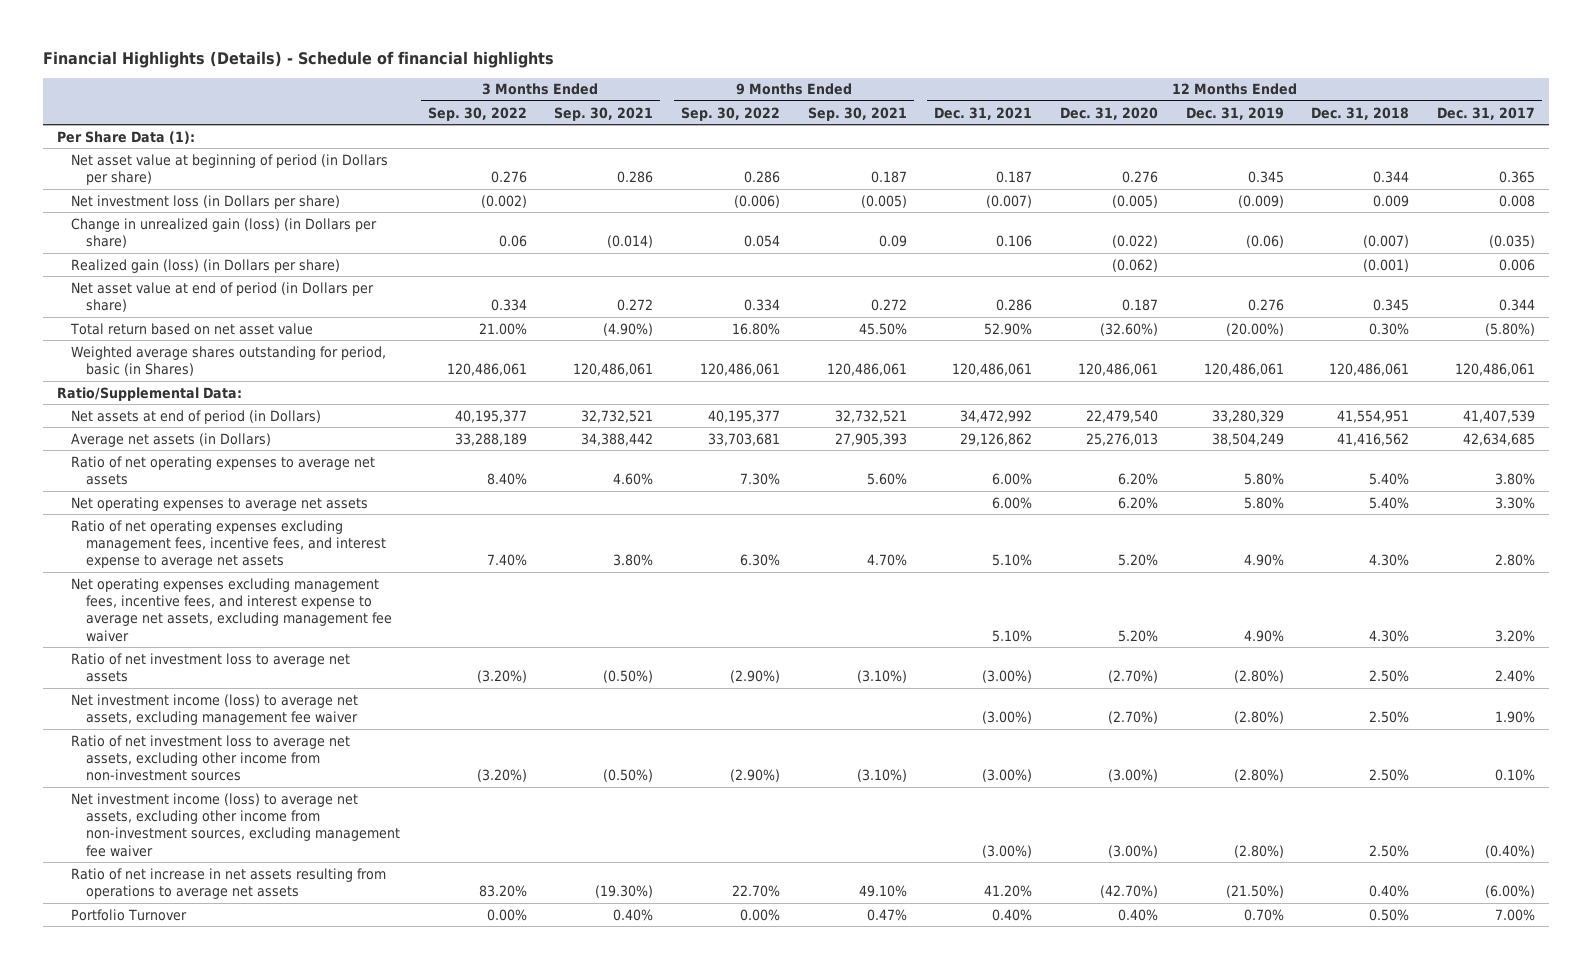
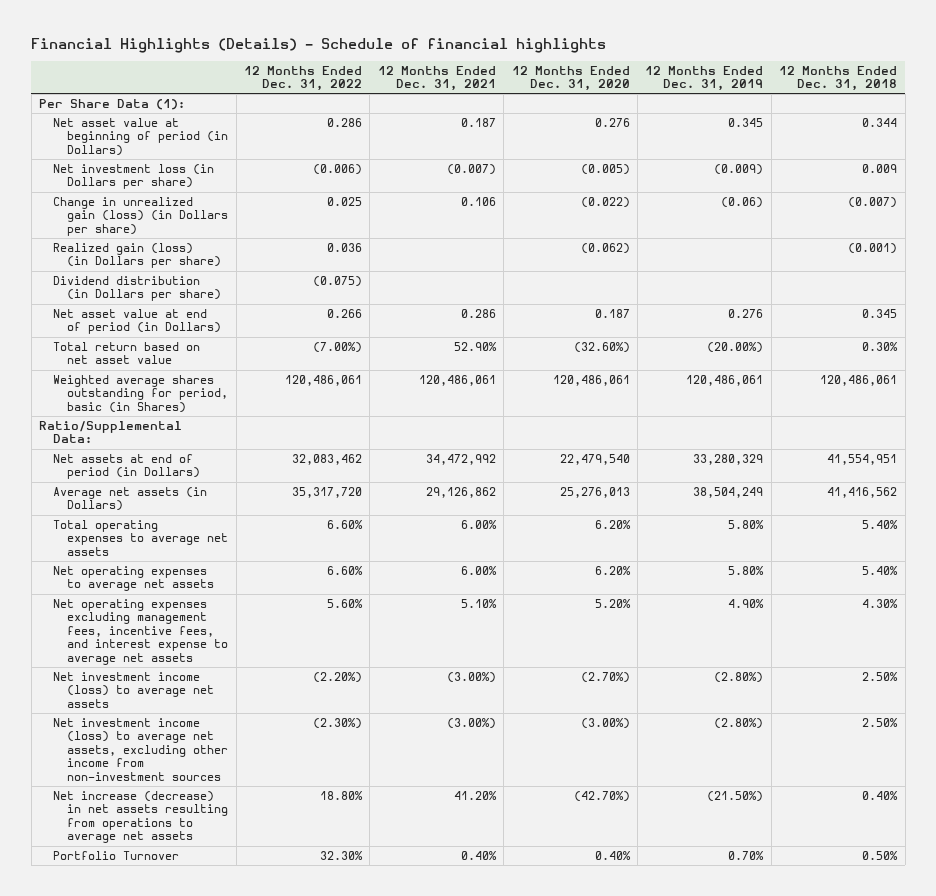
- | 3 Months Ended Sep. 30, 2022 | 3 Months Ended Sep. 30, 2021 | 9 Months Ended Sep. 30, 2022 | 9 Months Ended Sep. 30, 2021 | 12 Months Ended Dec. 31, 2021 | 12 Months Ended Dec. 31, 2020 | 12 Months Ended Dec. 31, 2019 | 12 Months Ended Dec. 31, 2018 | 12 Months Ended Dec. 31, 2017
+ | 12 Months Ended Dec. 31, 2022 | 12 Months Ended Dec. 31, 2021 | 12 Months Ended Dec. 31, 2020 | 12 Months Ended Dec. 31, 2019 | 12 Months Ended Dec. 31, 2018
- Net asset value at beginning of period (in Dollars per share) | 0.276 | 0.286 | 0.286 | 0.187 | 0.187 | 0.276 | 0.345 | 0.344 | 0.365
+ Net asset value at beginning of period (in Dollars) | 0.286 | 0.187 | 0.276 | 0.345 | 0.344
- Net asset value at end of period (in Dollars per share) | 0.334 | 0.272 | 0.334 | 0.272 | 0.286 | 0.187 | 0.276 | 0.345 | 0.344
+ Dividend distribution (in Dollars per share) | (0.075) | | | |
+ Net asset value at end of period (in Dollars) | 0.266 | 0.286 | 0.187 | 0.276 | 0.345
- Ratio of net operating expenses to average net assets | 8.40% | 4.60% | 7.30% | 5.60% | 6.00% | 6.20% | 5.80% | 5.40% | 3.80%
+ Total operating expenses to average net assets | 6.60% | 6.00% | 6.20% | 5.80% | 5.40%
- Ratio of net operating expenses excluding management fees, incentive fees, and interest expense to average net assets | 7.40% | 3.80% | 6.30% | 4.70% | 5.10% | 5.20% | 4.90% | 4.30% | 2.80%
- Net operating expenses excluding management fees, incentive fees, and interest expense to average net assets, excluding management fee waiver | | | | | 5.10% | 5.20% | 4.90% | 4.30% | 3.20%
- Ratio of net investment loss to average net assets | (3.20%) | (0.50%) | (2.90%) | (3.10%) | (3.00%) | (2.70%) | (2.80%) | 2.50% | 2.40%
- Net investment income (loss) to average net assets, excluding management fee waiver | | | | | (3.00%) | (2.70%) | (2.80%) | 2.50% | 1.90%
- Ratio of net investment loss to average net assets, excluding other income from non-investment sources | (3.20%) | (0.50%) | (2.90%) | (3.10%) | (3.00%) | (3.00%) | (2.80%) | 2.50% | 0.10%
- Net investment income (loss) to average net assets, excluding other income from non-investment sources, excluding management fee waiver | | | | | (3.00%) | (3.00%) | (2.80%) | 2.50% | (0.40%)
- Ratio of net increase in net assets resulting from operations to average net assets | 83.20% | (19.30%) | 22.70% | 49.10% | 41.20% | (42.70%) | (21.50%) | 0.40% | (6.00%)
+ Net operating expenses excluding management fees, incentive fees, and interest expense to average net assets | 5.60% | 5.10% | 5.20% | 4.90% | 4.30%
+ Net investment income (loss) to average net assets | (2.20%) | (3.00%) | (2.70%) | (2.80%) | 2.50%
+ Net investment income (loss) to average net assets, excluding other income from non-investment sources | (2.30%) | (3.00%) | (3.00%) | (2.80%) | 2.50%
+ Net increase (decrease) in net assets resulting from operations to average net assets | 18.80% | 41.20% | (42.70%) | (21.50%) | 0.40%

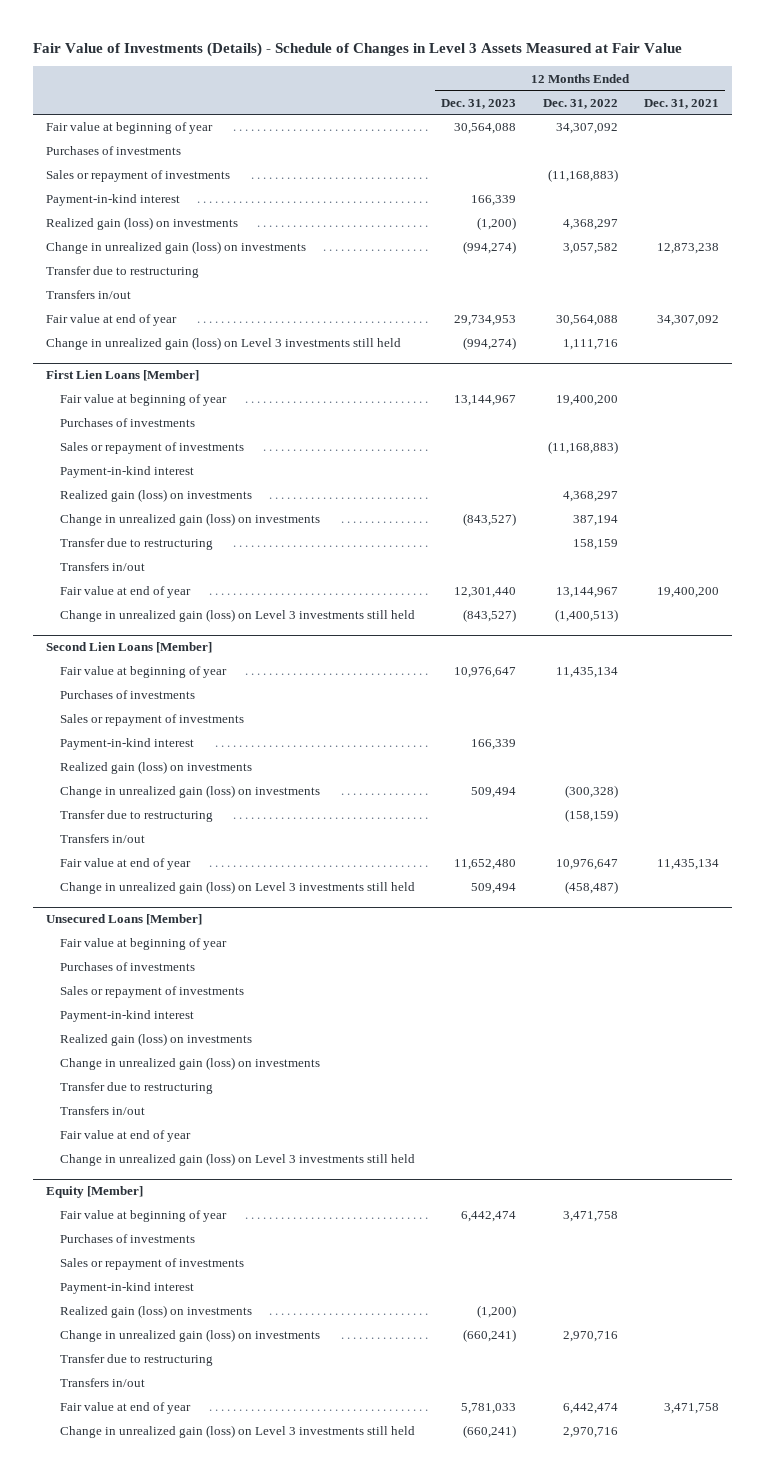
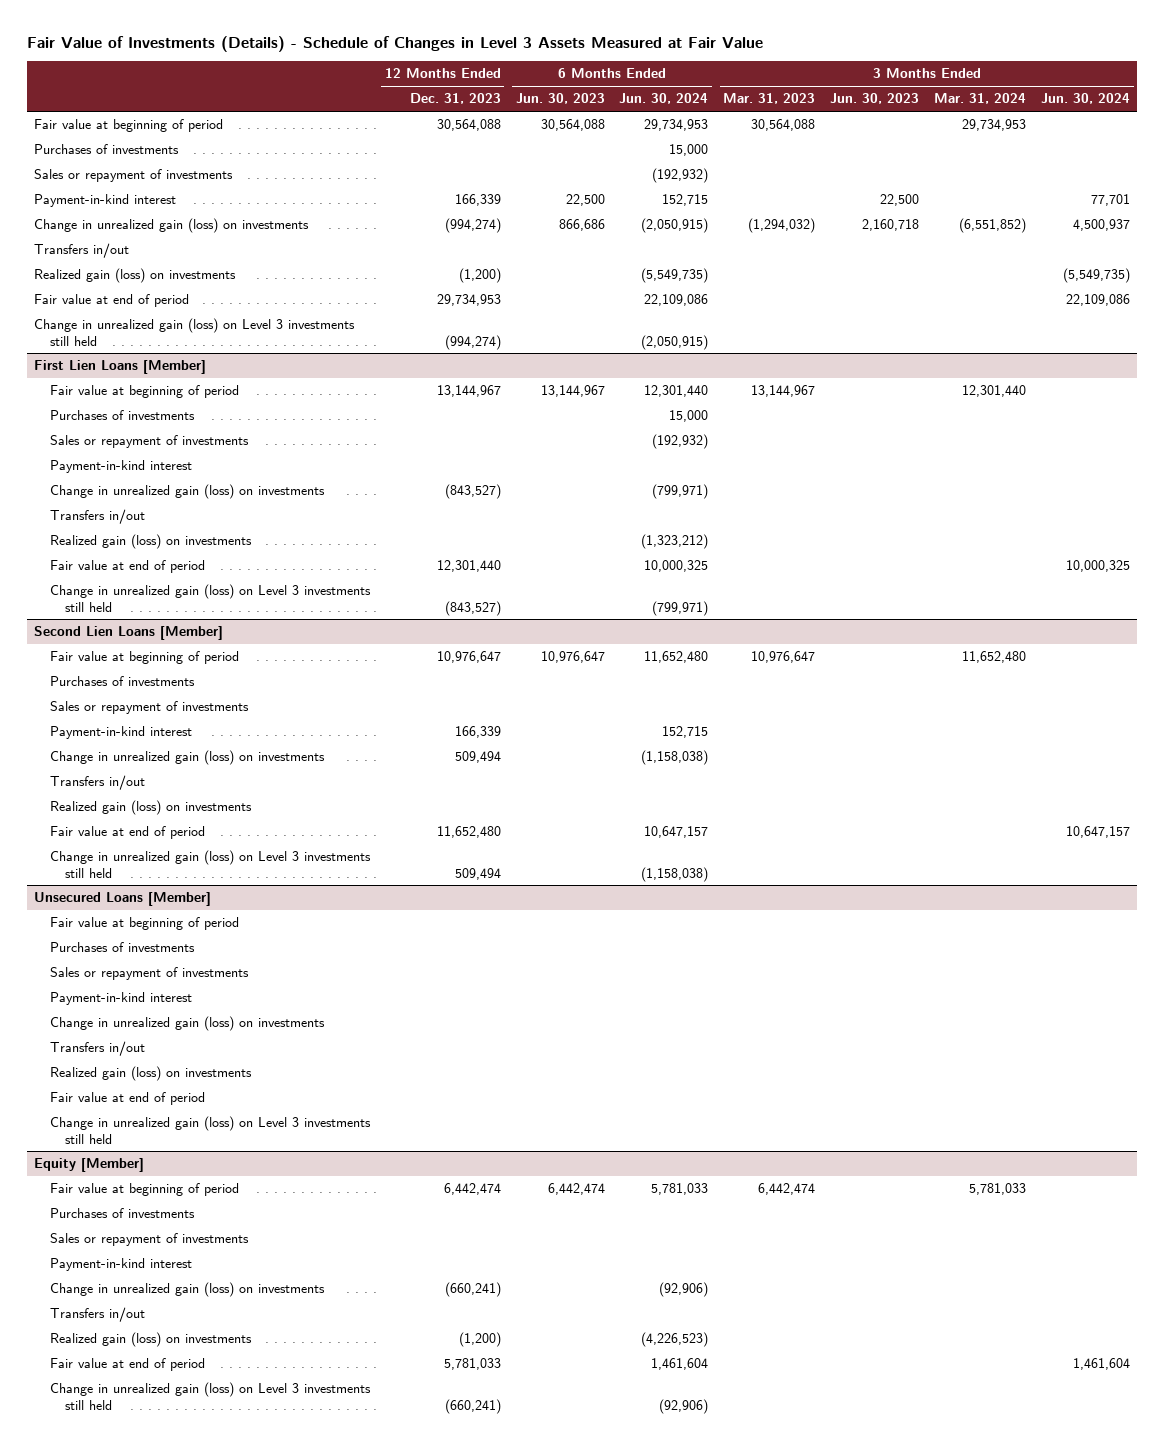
- | 12 Months Ended Dec. 31, 2023 | 12 Months Ended Dec. 31, 2022 | 12 Months Ended Dec. 31, 2021
+ | 12 Months Ended Dec. 31, 2023 | 6 Months Ended Jun. 30, 2023 | 6 Months Ended Jun. 30, 2024 | 3 Months Ended Mar. 31, 2023 | 3 Months Ended Jun. 30, 2023 | 3 Months Ended Mar. 31, 2024 | 3 Months Ended Jun. 30, 2024
- Fair value at beginning of year | 30,564,088 | 34,307,092 |
+ Fair value at beginning of period | 30,564,088 | 30,564,088 | 29,734,953 | 30,564,088 | | 29,734,953 |
- Transfer due to restructuring
- Fair value at end of year | 29,734,953 | 30,564,088 | 34,307,092
moved down: Realized gain (loss) on investments | (1,200) | | (5,549,735) | | | | (5,549,735)
+ Fair value at end of period | 29,734,953 | | 22,109,086 | | | | 22,109,086
@ First Lien Loans [Member]
- Fair value at beginning of year | 13,144,967 | 19,400,200 |
+ Fair value at beginning of period | 13,144,967 | 13,144,967 | 12,301,440 | 13,144,967 | | 12,301,440 |
- Transfer due to restructuring | | 158,159 |
- Fair value at end of year | 12,301,440 | 13,144,967 | 19,400,200
moved down: Realized gain (loss) on investments | | | (1,323,212) | | | |
+ Fair value at end of period | 12,301,440 | | 10,000,325 | | | | 10,000,325
@ Second Lien Loans [Member]
- Fair value at beginning of year | 10,976,647 | 11,435,134 |
+ Fair value at beginning of period | 10,976,647 | 10,976,647 | 11,652,480 | 10,976,647 | | 11,652,480 |
- Transfer due to restructuring | | (158,159) |
- Fair value at end of year | 11,652,480 | 10,976,647 | 11,435,134
moved down: Realized gain (loss) on investments
+ Fair value at end of period | 11,652,480 | | 10,647,157 | | | | 10,647,157
@ Unsecured Loans [Member]
- Fair value at beginning of year
+ Fair value at beginning of period
- Transfer due to restructuring
- Fair value at end of year
moved down: Realized gain (loss) on investments
+ Fair value at end of period
@ Equity [Member]
- Fair value at beginning of year | 6,442,474 | 3,471,758 |
+ Fair value at beginning of period | 6,442,474 | 6,442,474 | 5,781,033 | 6,442,474 | | 5,781,033 |
- Transfer due to restructuring
- Fair value at end of year | 5,781,033 | 6,442,474 | 3,471,758
moved down: Realized gain (loss) on investments | (1,200) | | (4,226,523) | | | |
+ Fair value at end of period | 5,781,033 | | 1,461,604 | | | | 1,461,604

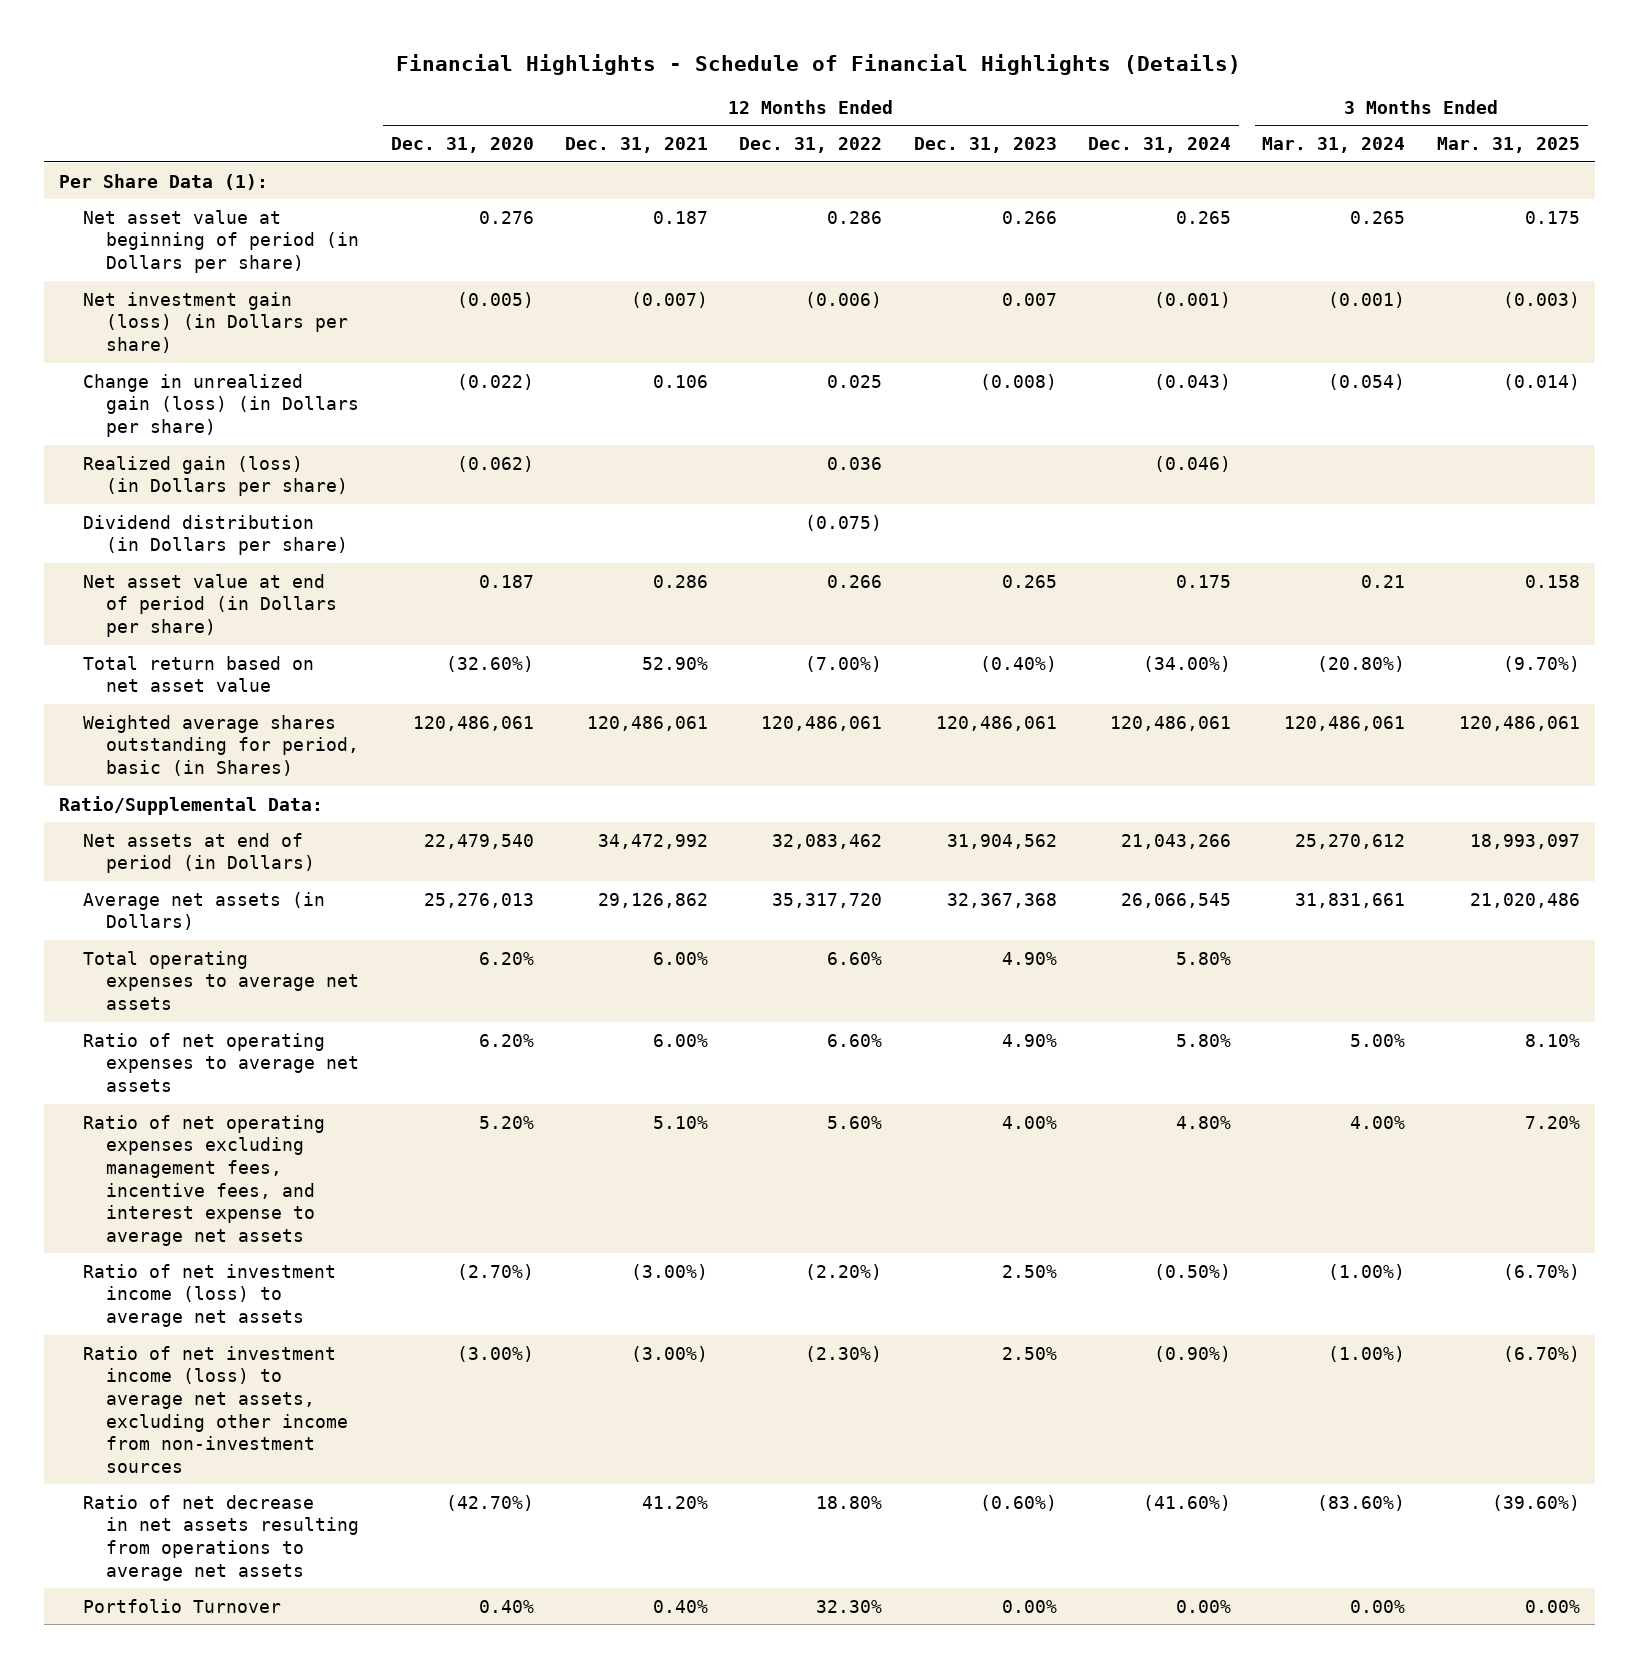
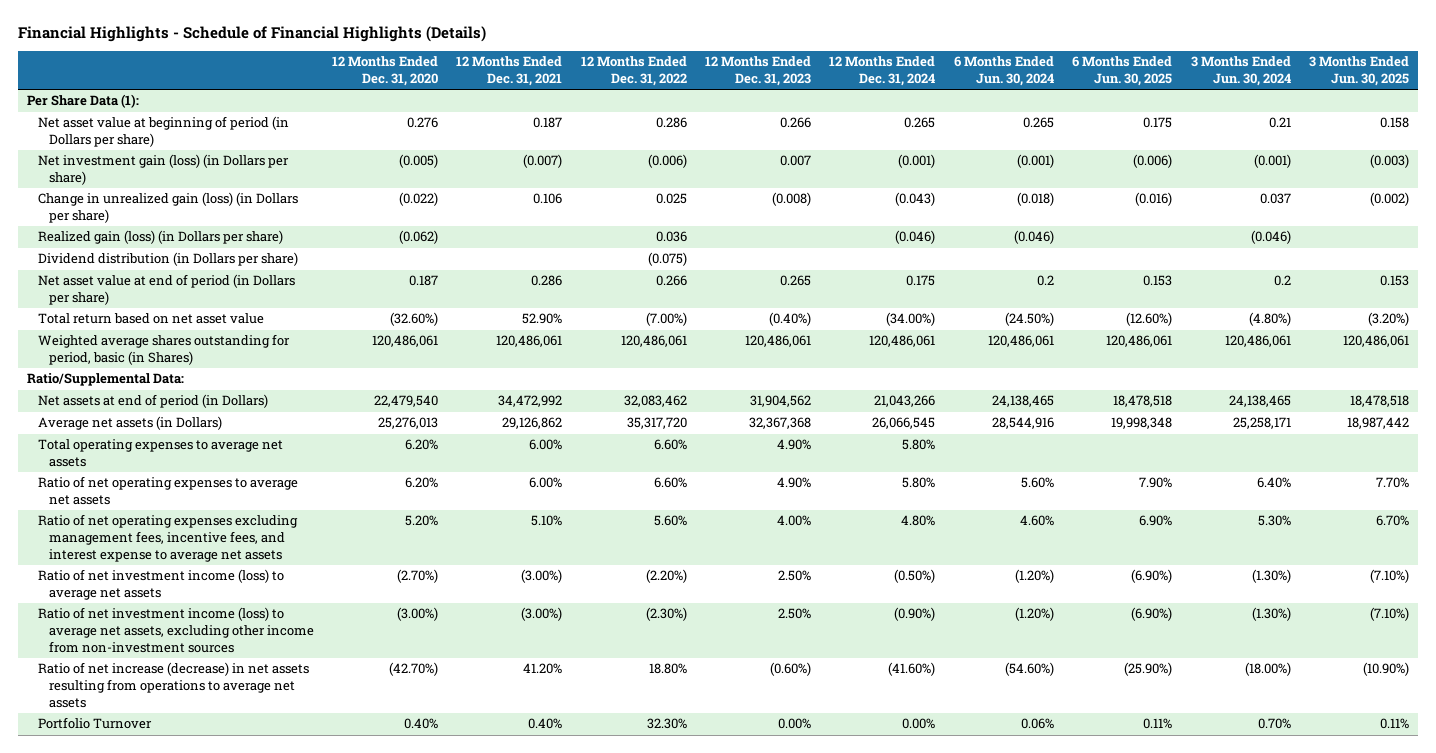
- | 12 Months Ended Dec. 31, 2020 | 12 Months Ended Dec. 31, 2021 | 12 Months Ended Dec. 31, 2022 | 12 Months Ended Dec. 31, 2023 | 12 Months Ended Dec. 31, 2024 | 3 Months Ended Mar. 31, 2024 | 3 Months Ended Mar. 31, 2025
+ | 12 Months Ended Dec. 31, 2020 | 12 Months Ended Dec. 31, 2021 | 12 Months Ended Dec. 31, 2022 | 12 Months Ended Dec. 31, 2023 | 12 Months Ended Dec. 31, 2024 | 6 Months Ended Jun. 30, 2024 | 6 Months Ended Jun. 30, 2025 | 3 Months Ended Jun. 30, 2024 | 3 Months Ended Jun. 30, 2025
- Ratio of net decrease in net assets resulting from operations to average net assets | (42.70%) | 41.20% | 18.80% | (0.60%) | (41.60%) | (83.60%) | (39.60%)
+ Ratio of net increase (decrease) in net assets resulting from operations to average net assets | (42.70%) | 41.20% | 18.80% | (0.60%) | (41.60%) | (54.60%) | (25.90%) | (18.00%) | (10.90%)

